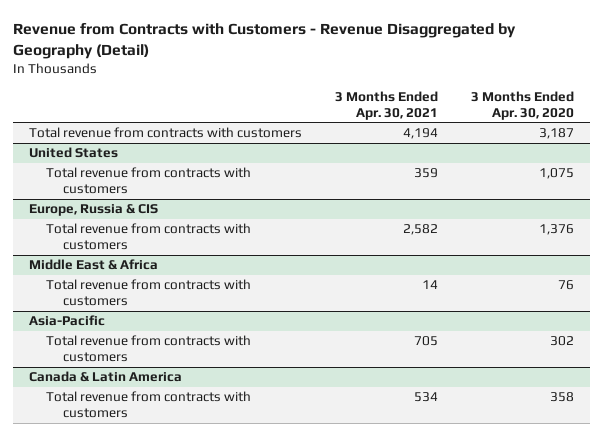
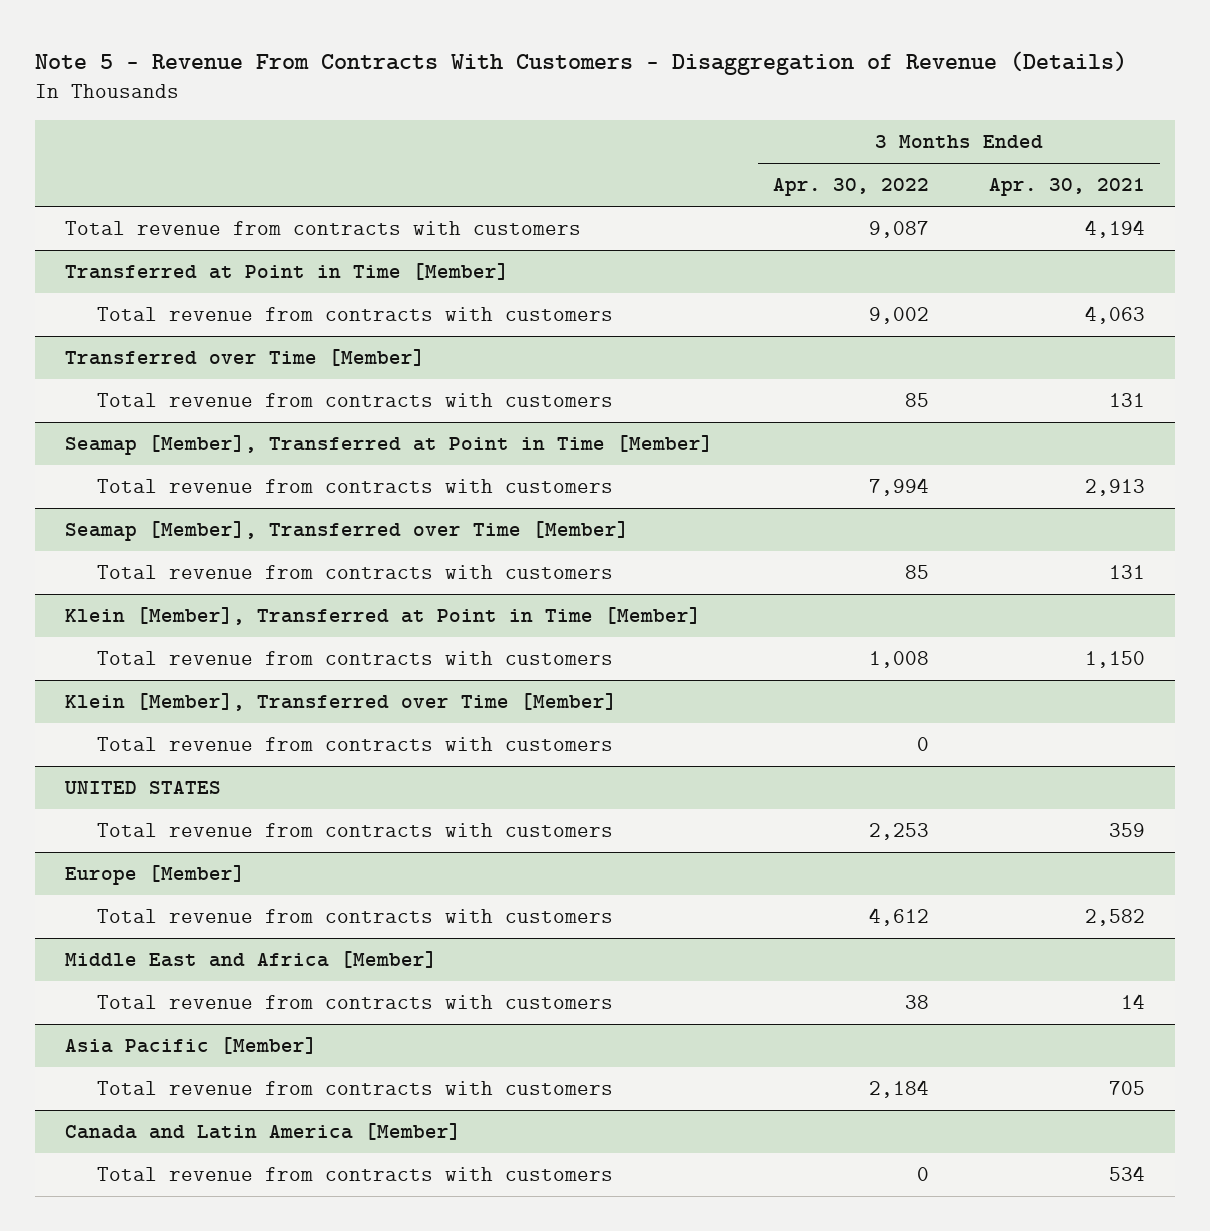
- Revenue from Contracts with Customers - Revenue Disaggregated by Geography (Detail)
+ Note 5 - Revenue From Contracts With Customers - Disaggregation of Revenue (Details)
- | 3 Months Ended Apr. 30, 2021 | 3 Months Ended Apr. 30, 2020
+ | 3 Months Ended Apr. 30, 2022 | 3 Months Ended Apr. 30, 2021
- United States
+ Transferred at Point in Time [Member]
+ Total revenue from contracts with customers | 9,002 | 4,063
+ Transferred over Time [Member]
+ Total revenue from contracts with customers | 85 | 131
+ Seamap [Member], Transferred at Point in Time [Member]
+ Total revenue from contracts with customers | 7,994 | 2,913
+ Seamap [Member], Transferred over Time [Member]
+ Total revenue from contracts with customers | 85 | 131
+ Klein [Member], Transferred at Point in Time [Member]
+ Total revenue from contracts with customers | 1,008 | 1,150
+ Klein [Member], Transferred over Time [Member]
+ Total revenue from contracts with customers | 0 |
+ UNITED STATES
- Europe, Russia & CIS
+ Europe [Member]
- Middle East & Africa
+ Middle East and Africa [Member]
- Asia-Pacific
+ Asia Pacific [Member]
- Canada & Latin America
+ Canada and Latin America [Member]

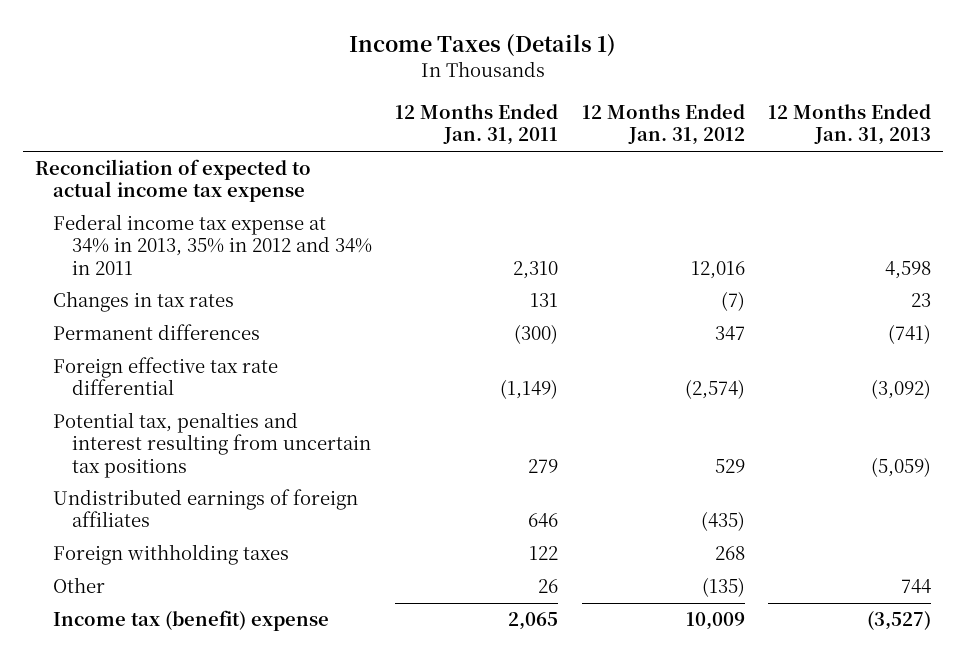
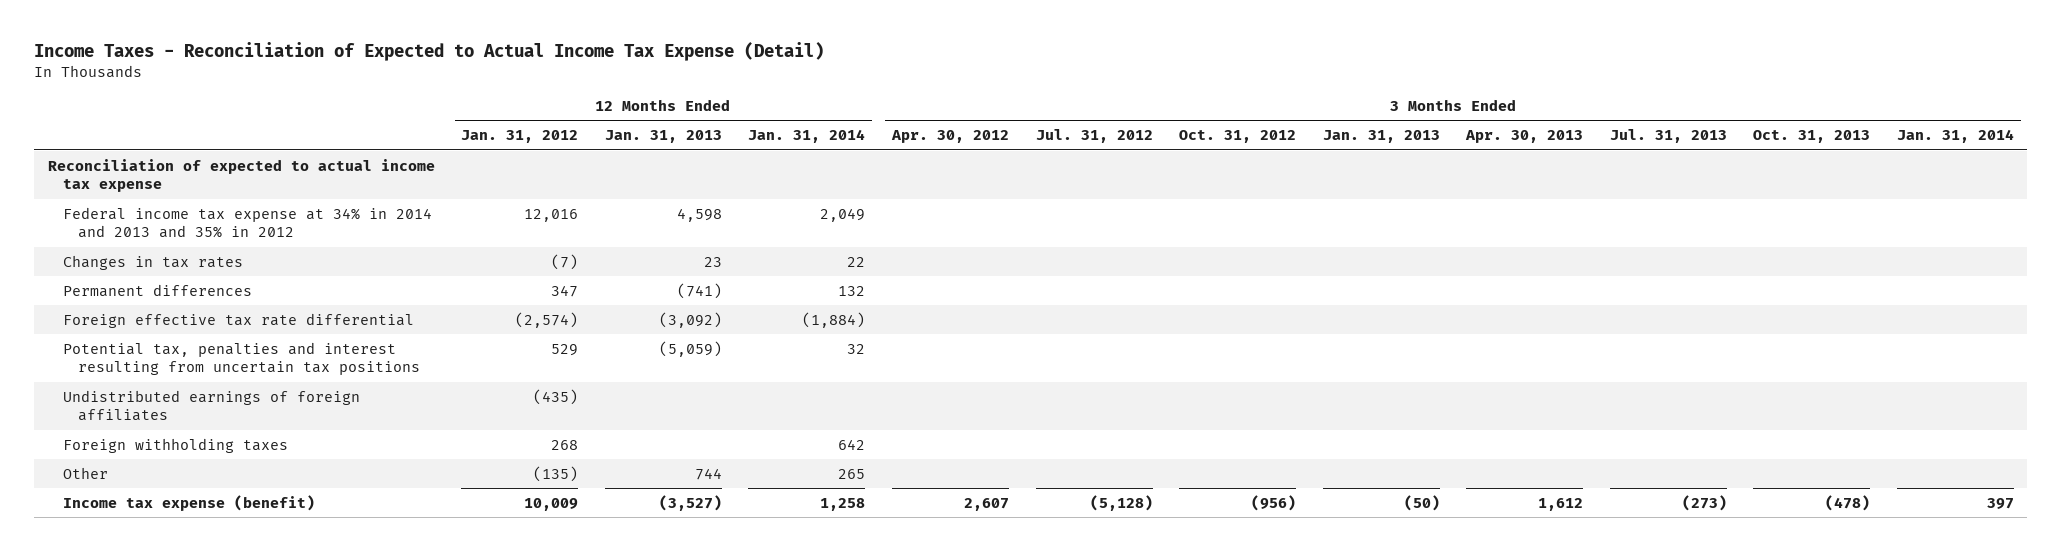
- Income Taxes (Details 1)
+ Income Taxes - Reconciliation of Expected to Actual Income Tax Expense (Detail)
- | 12 Months Ended Jan. 31, 2011 | 12 Months Ended Jan. 31, 2012 | 12 Months Ended Jan. 31, 2013
+ | 12 Months Ended Jan. 31, 2012 | 12 Months Ended Jan. 31, 2013 | 12 Months Ended Jan. 31, 2014 | 3 Months Ended Apr. 30, 2012 | 3 Months Ended Jul. 31, 2012 | 3 Months Ended Oct. 31, 2012 | 3 Months Ended Jan. 31, 2013 | 3 Months Ended Apr. 30, 2013 | 3 Months Ended Jul. 31, 2013 | 3 Months Ended Oct. 31, 2013 | 3 Months Ended Jan. 31, 2014
- Federal income tax expense at 34% in 2013, 35% in 2012 and 34% in 2011 | 2,310 | 12,016 | 4,598
+ Federal income tax expense at 34% in 2014 and 2013 and 35% in 2012 | 12,016 | 4,598 | 2,049 | | | | | | | |
- Income tax (benefit) expense | 2,065 | 10,009 | (3,527)
+ Income tax expense (benefit) | 10,009 | (3,527) | 1,258 | 2,607 | (5,128) | (956) | (50) | 1,612 | (273) | (478) | 397

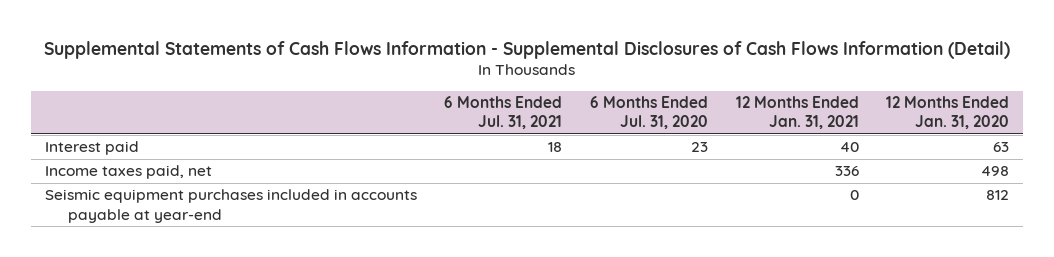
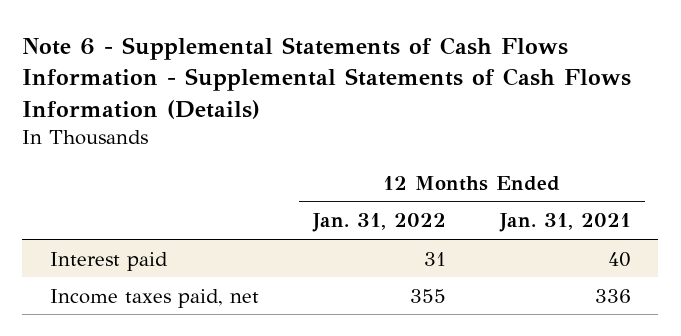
- Supplemental Statements of Cash Flows Information - Supplemental Disclosures of Cash Flows Information (Detail)
+ Note 6 - Supplemental Statements of Cash Flows Information - Supplemental Statements of Cash Flows Information (Details)
- | 6 Months Ended Jul. 31, 2021 | 6 Months Ended Jul. 31, 2020 | 12 Months Ended Jan. 31, 2021 | 12 Months Ended Jan. 31, 2020
+ | 12 Months Ended Jan. 31, 2022 | 12 Months Ended Jan. 31, 2021
- Seismic equipment purchases included in accounts payable at year-end | | | 0 | 812

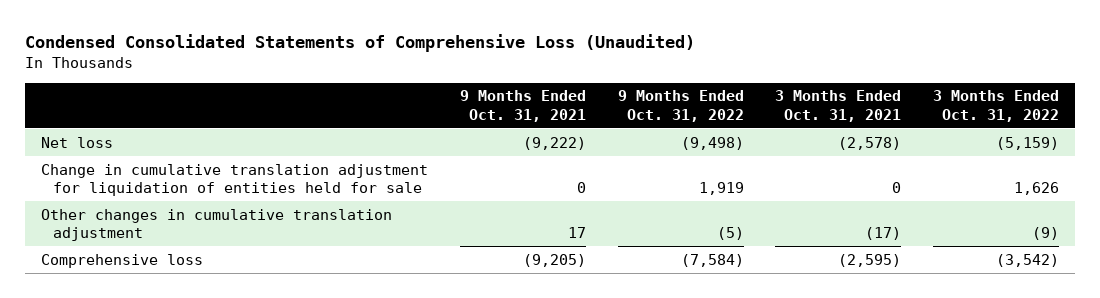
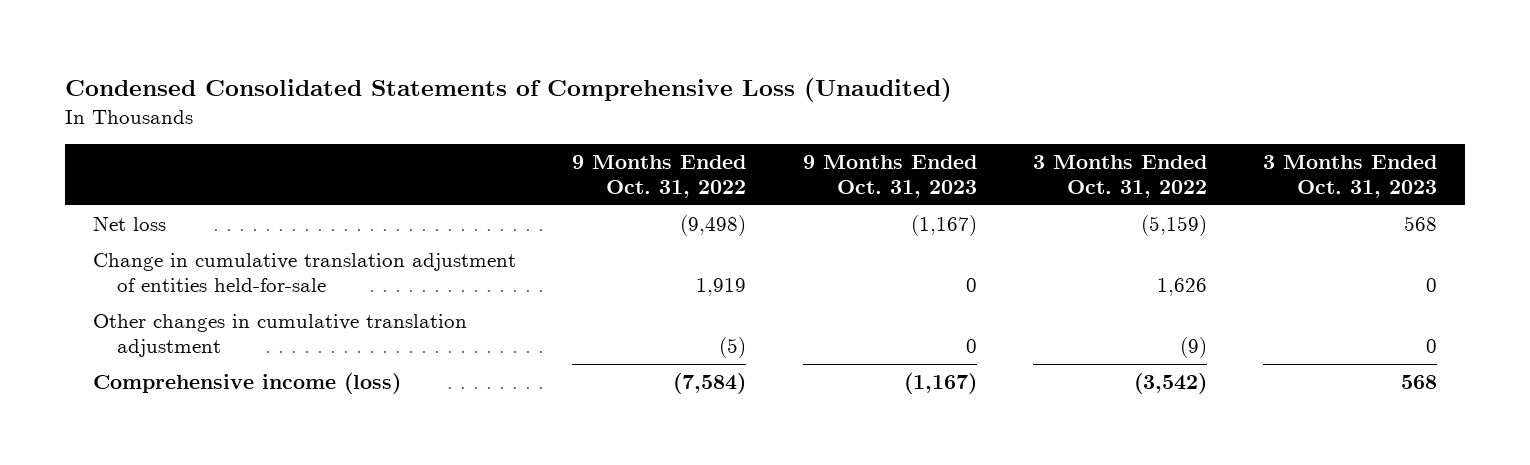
- | 9 Months Ended Oct. 31, 2021 | 9 Months Ended Oct. 31, 2022 | 3 Months Ended Oct. 31, 2021 | 3 Months Ended Oct. 31, 2022
+ | 9 Months Ended Oct. 31, 2022 | 9 Months Ended Oct. 31, 2023 | 3 Months Ended Oct. 31, 2022 | 3 Months Ended Oct. 31, 2023
- Change in cumulative translation adjustment for liquidation of entities held for sale | 0 | 1,919 | 0 | 1,626
+ Change in cumulative translation adjustment of entities held-for-sale | 1,919 | 0 | 1,626 | 0
- Comprehensive loss | (9,205) | (7,584) | (2,595) | (3,542)
+ Comprehensive income (loss) | (7,584) | (1,167) | (3,542) | 568

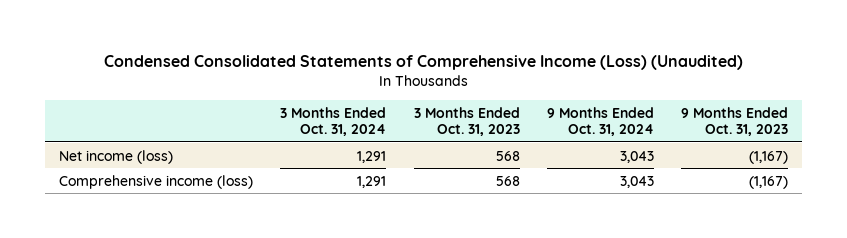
- Condensed Consolidated Statements of Comprehensive Loss (Unaudited)
+ Condensed Consolidated Statements of Comprehensive Income (Loss) (Unaudited)
- | 9 Months Ended Oct. 31, 2022 | 9 Months Ended Oct. 31, 2023 | 3 Months Ended Oct. 31, 2022 | 3 Months Ended Oct. 31, 2023
+ | 3 Months Ended Oct. 31, 2024 | 3 Months Ended Oct. 31, 2023 | 9 Months Ended Oct. 31, 2024 | 9 Months Ended Oct. 31, 2023
- Net loss | (9,498) | (1,167) | (5,159) | 568
- Change in cumulative translation adjustment of entities held-for-sale | 1,919 | 0 | 1,626 | 0
- Other changes in cumulative translation adjustment | (5) | 0 | (9) | 0
+ Net income (loss) | 1,291 | 568 | 3,043 | (1,167)

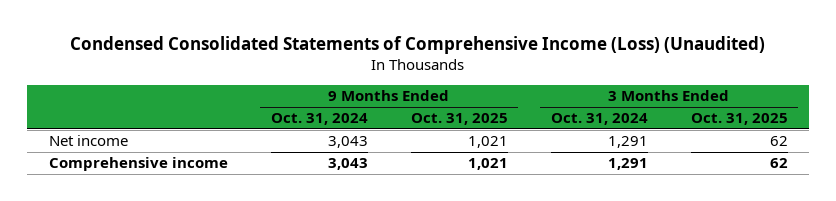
- | 3 Months Ended Oct. 31, 2024 | 3 Months Ended Oct. 31, 2023 | 9 Months Ended Oct. 31, 2024 | 9 Months Ended Oct. 31, 2023
+ | 9 Months Ended Oct. 31, 2024 | 9 Months Ended Oct. 31, 2025 | 3 Months Ended Oct. 31, 2024 | 3 Months Ended Oct. 31, 2025
- Net income (loss) | 1,291 | 568 | 3,043 | (1,167)
- Comprehensive income (loss) | 1,291 | 568 | 3,043 | (1,167)
+ Net income | 3,043 | 1,021 | 1,291 | 62
+ Comprehensive income | 3,043 | 1,021 | 1,291 | 62

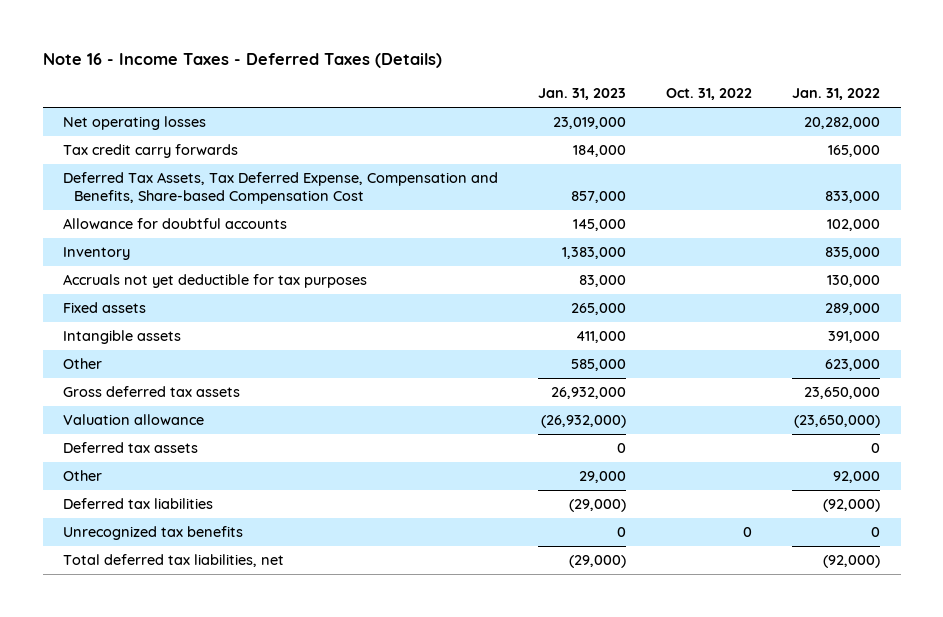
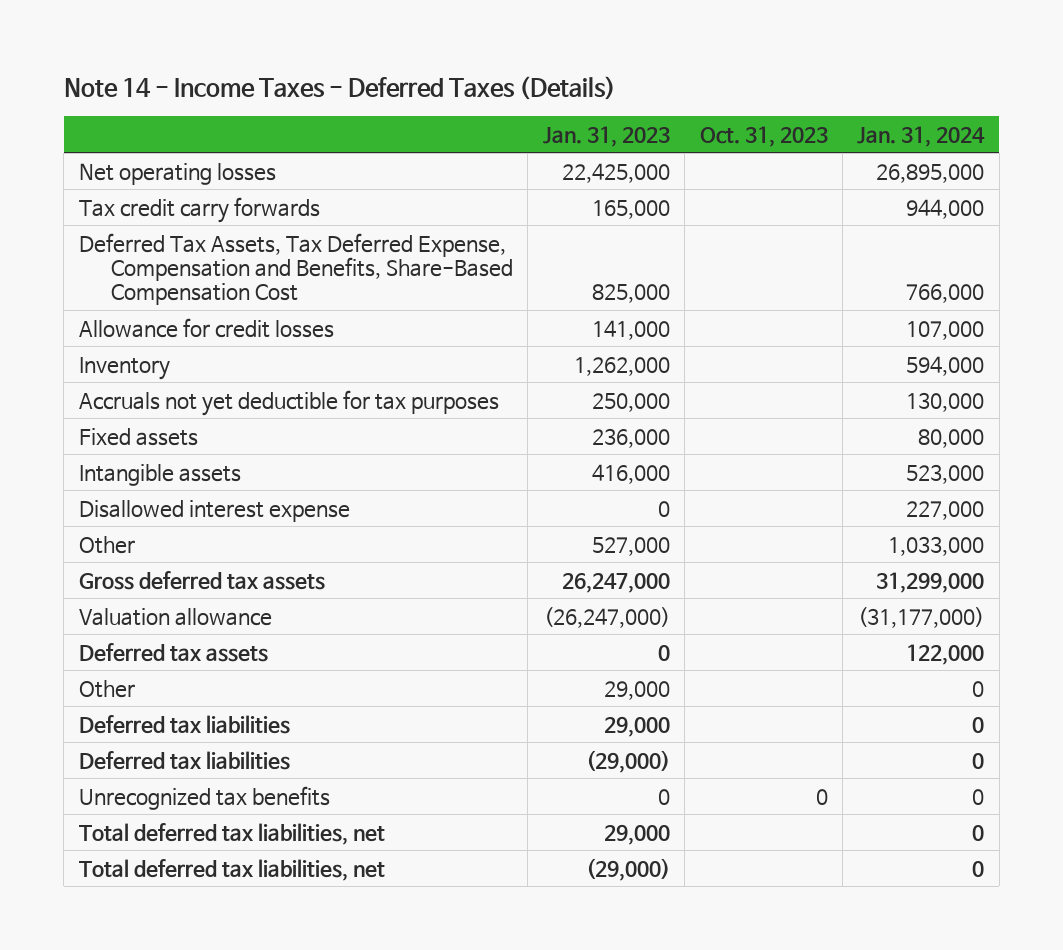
- Note 16 - Income Taxes - Deferred Taxes (Details)
+ Note 14 - Income Taxes - Deferred Taxes (Details)
- | Jan. 31, 2023 | Oct. 31, 2022 | Jan. 31, 2022
+ | Jan. 31, 2023 | Oct. 31, 2023 | Jan. 31, 2024
- Net operating losses | 23,019,000 | | 20,282,000
- Tax credit carry forwards | 184,000 | | 165,000
- Deferred Tax Assets, Tax Deferred Expense, Compensation and Benefits, Share-based Compensation Cost | 857,000 | | 833,000
- Allowance for doubtful accounts | 145,000 | | 102,000
- Inventory | 1,383,000 | | 835,000
- Accruals not yet deductible for tax purposes | 83,000 | | 130,000
- Fixed assets | 265,000 | | 289,000
- Intangible assets | 411,000 | | 391,000
- Other | 585,000 | | 623,000
- Gross deferred tax assets | 26,932,000 | | 23,650,000
- Valuation allowance | (26,932,000) | | (23,650,000)
+ Net operating losses | 22,425,000 | | 26,895,000
+ Tax credit carry forwards | 165,000 | | 944,000
+ Deferred Tax Assets, Tax Deferred Expense, Compensation and Benefits, Share-Based Compensation Cost | 825,000 | | 766,000
+ Allowance for credit losses | 141,000 | | 107,000
+ Inventory | 1,262,000 | | 594,000
+ Accruals not yet deductible for tax purposes | 250,000 | | 130,000
+ Fixed assets | 236,000 | | 80,000
+ Intangible assets | 416,000 | | 523,000
+ Disallowed interest expense | 0 | | 227,000
+ Other | 527,000 | | 1,033,000
+ Gross deferred tax assets | 26,247,000 | | 31,299,000
+ Valuation allowance | (26,247,000) | | (31,177,000)
+ Deferred tax liabilities | 29,000 | | 0
+ Total deferred tax liabilities, net | 29,000 | | 0

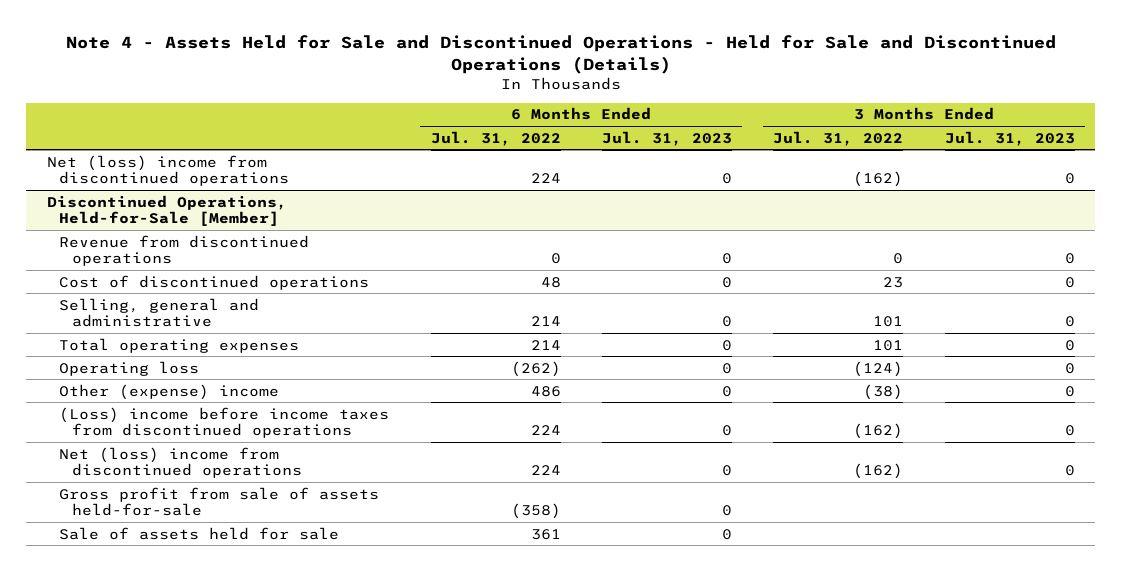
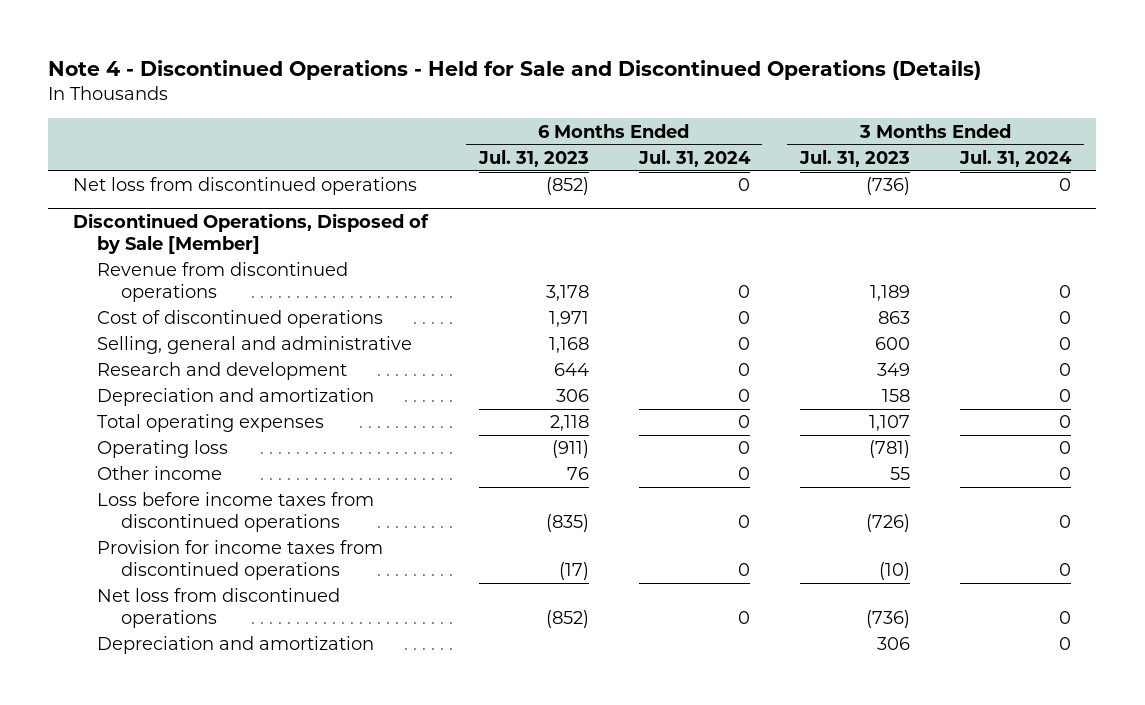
- Note 4 - Assets Held for Sale and Discontinued Operations - Held for Sale and Discontinued Operations (Details)
+ Note 4 - Discontinued Operations - Held for Sale and Discontinued Operations (Details)
- | 6 Months Ended Jul. 31, 2022 | 6 Months Ended Jul. 31, 2023 | 3 Months Ended Jul. 31, 2022 | 3 Months Ended Jul. 31, 2023
+ | 6 Months Ended Jul. 31, 2023 | 6 Months Ended Jul. 31, 2024 | 3 Months Ended Jul. 31, 2023 | 3 Months Ended Jul. 31, 2024
- Net (loss) income from discontinued operations | 224 | 0 | (162) | 0
- Discontinued Operations, Held-for-Sale [Member]
- Revenue from discontinued operations | 0 | 0 | 0 | 0
- Cost of discontinued operations | 48 | 0 | 23 | 0
- Selling, general and administrative | 214 | 0 | 101 | 0
- Total operating expenses | 214 | 0 | 101 | 0
- Operating loss | (262) | 0 | (124) | 0
- Other (expense) income | 486 | 0 | (38) | 0
- (Loss) income before income taxes from discontinued operations | 224 | 0 | (162) | 0
- Net (loss) income from discontinued operations | 224 | 0 | (162) | 0
- Gross profit from sale of assets held-for-sale | (358) | 0 | |
- Sale of assets held for sale | 361 | 0 | |
+ Net loss from discontinued operations | (852) | 0 | (736) | 0
+ Discontinued Operations, Disposed of by Sale [Member]
+ Revenue from discontinued operations | 3,178 | 0 | 1,189 | 0
+ Cost of discontinued operations | 1,971 | 0 | 863 | 0
+ Selling, general and administrative | 1,168 | 0 | 600 | 0
+ Research and development | 644 | 0 | 349 | 0
+ Depreciation and amortization | 306 | 0 | 158 | 0
+ Total operating expenses | 2,118 | 0 | 1,107 | 0
+ Operating loss | (911) | 0 | (781) | 0
+ Other income | 76 | 0 | 55 | 0
+ Loss before income taxes from discontinued operations | (835) | 0 | (726) | 0
+ Provision for income taxes from discontinued operations | (17) | 0 | (10) | 0
+ Net loss from discontinued operations | (852) | 0 | (736) | 0
+ Depreciation and amortization | | | 306 | 0

